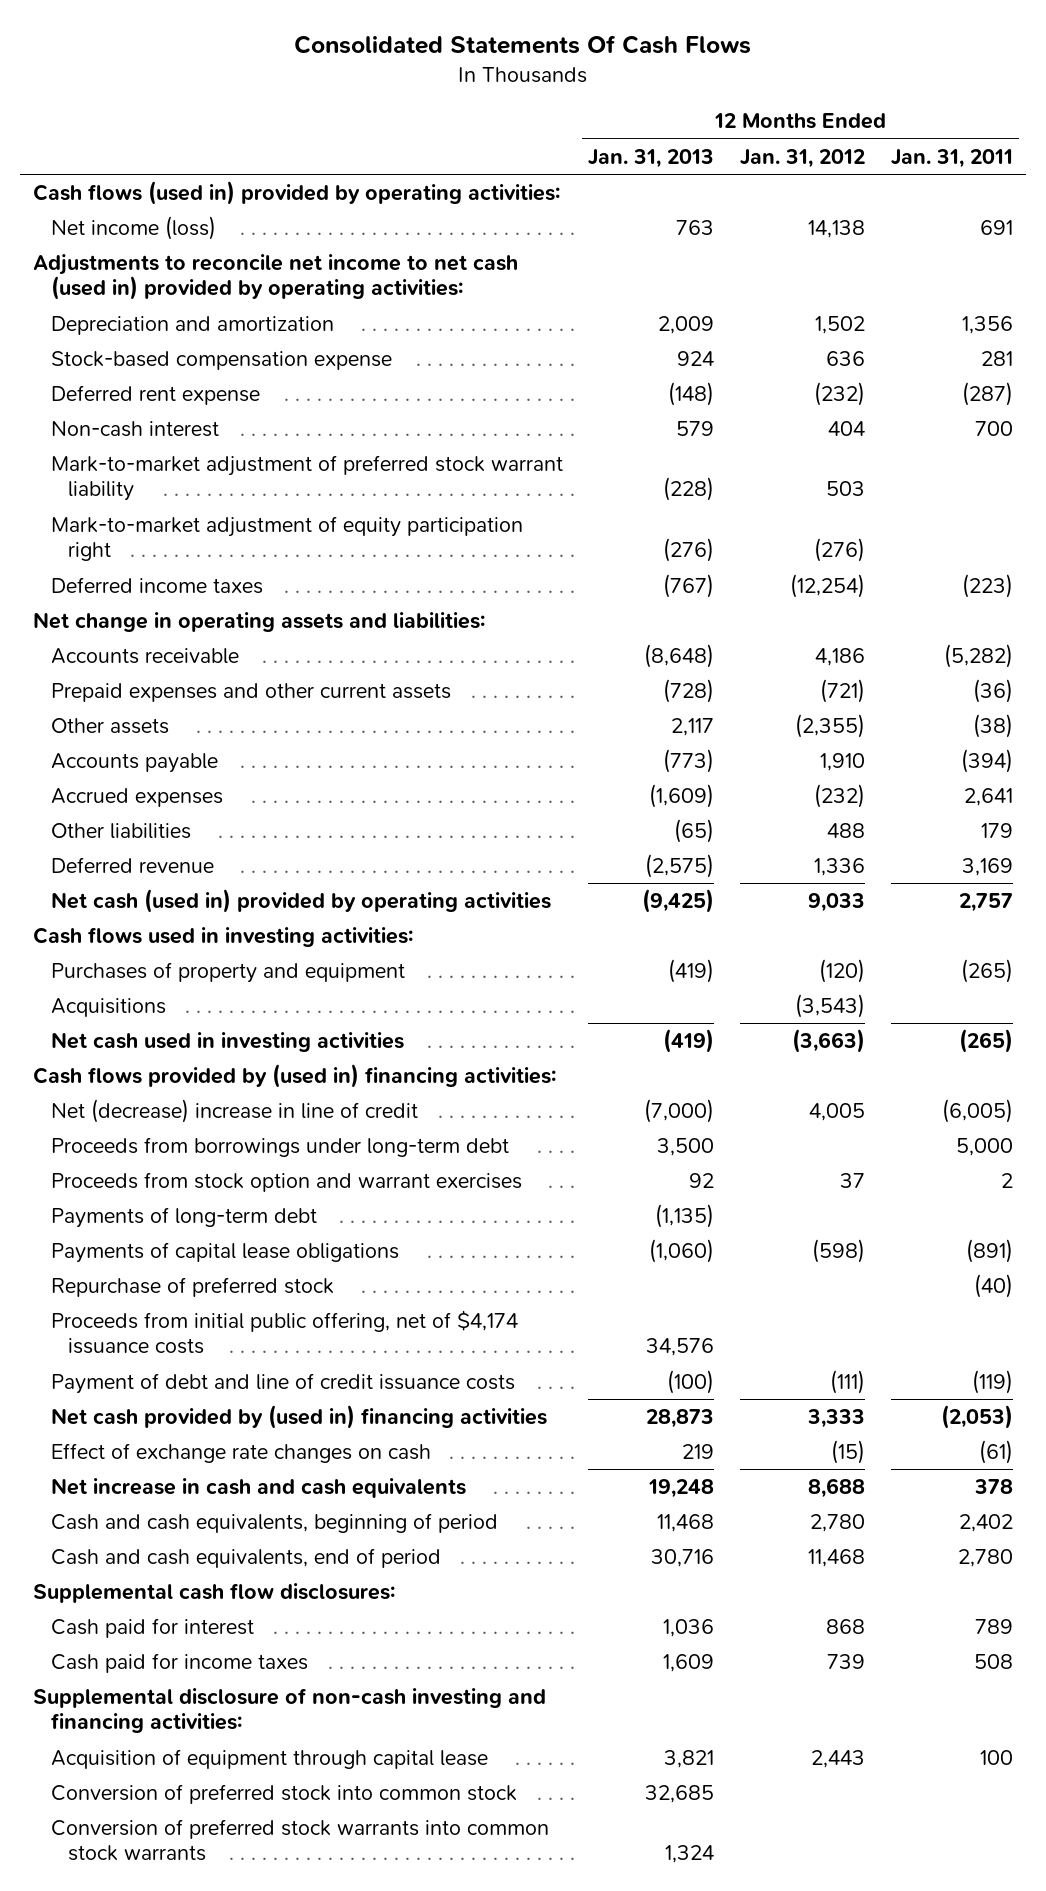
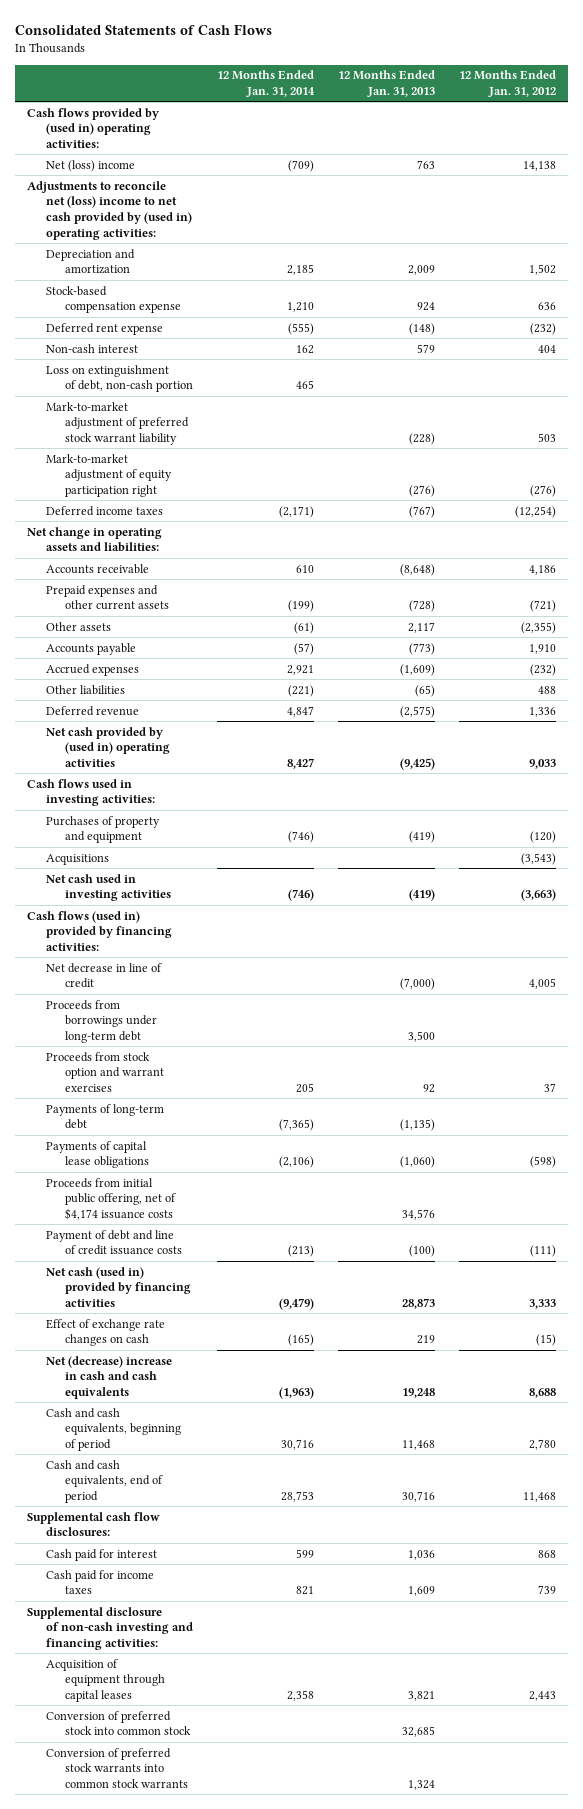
- Consolidated Statements Of Cash Flows
+ Consolidated Statements of Cash Flows
- | 12 Months Ended Jan. 31, 2013 | 12 Months Ended Jan. 31, 2012 | 12 Months Ended Jan. 31, 2011
+ | 12 Months Ended Jan. 31, 2014 | 12 Months Ended Jan. 31, 2013 | 12 Months Ended Jan. 31, 2012
- Cash flows (used in) provided by operating activities:
- Net income (loss) | 763 | 14,138 | 691
- Adjustments to reconcile net income to net cash (used in) provided by operating activities:
+ Cash flows provided by (used in) operating activities:
+ Net (loss) income | (709) | 763 | 14,138
+ Adjustments to reconcile net (loss) income to net cash provided by (used in) operating activities:
+ Loss on extinguishment of debt, non-cash portion | 465 | |
- Net cash (used in) provided by operating activities | (9,425) | 9,033 | 2,757
+ Net cash provided by (used in) operating activities | 8,427 | (9,425) | 9,033
- Cash flows provided by (used in) financing activities:
- Net (decrease) increase in line of credit | (7,000) | 4,005 | (6,005)
+ Cash flows (used in) provided by financing activities:
+ Net decrease in line of credit | | (7,000) | 4,005
- Repurchase of preferred stock | | | (40)
- Net cash provided by (used in) financing activities | 28,873 | 3,333 | (2,053)
+ Net cash (used in) provided by financing activities | (9,479) | 28,873 | 3,333
- Net increase in cash and cash equivalents | 19,248 | 8,688 | 378
+ Net (decrease) increase in cash and cash equivalents | (1,963) | 19,248 | 8,688
- Acquisition of equipment through capital lease | 3,821 | 2,443 | 100
+ Acquisition of equipment through capital leases | 2,358 | 3,821 | 2,443

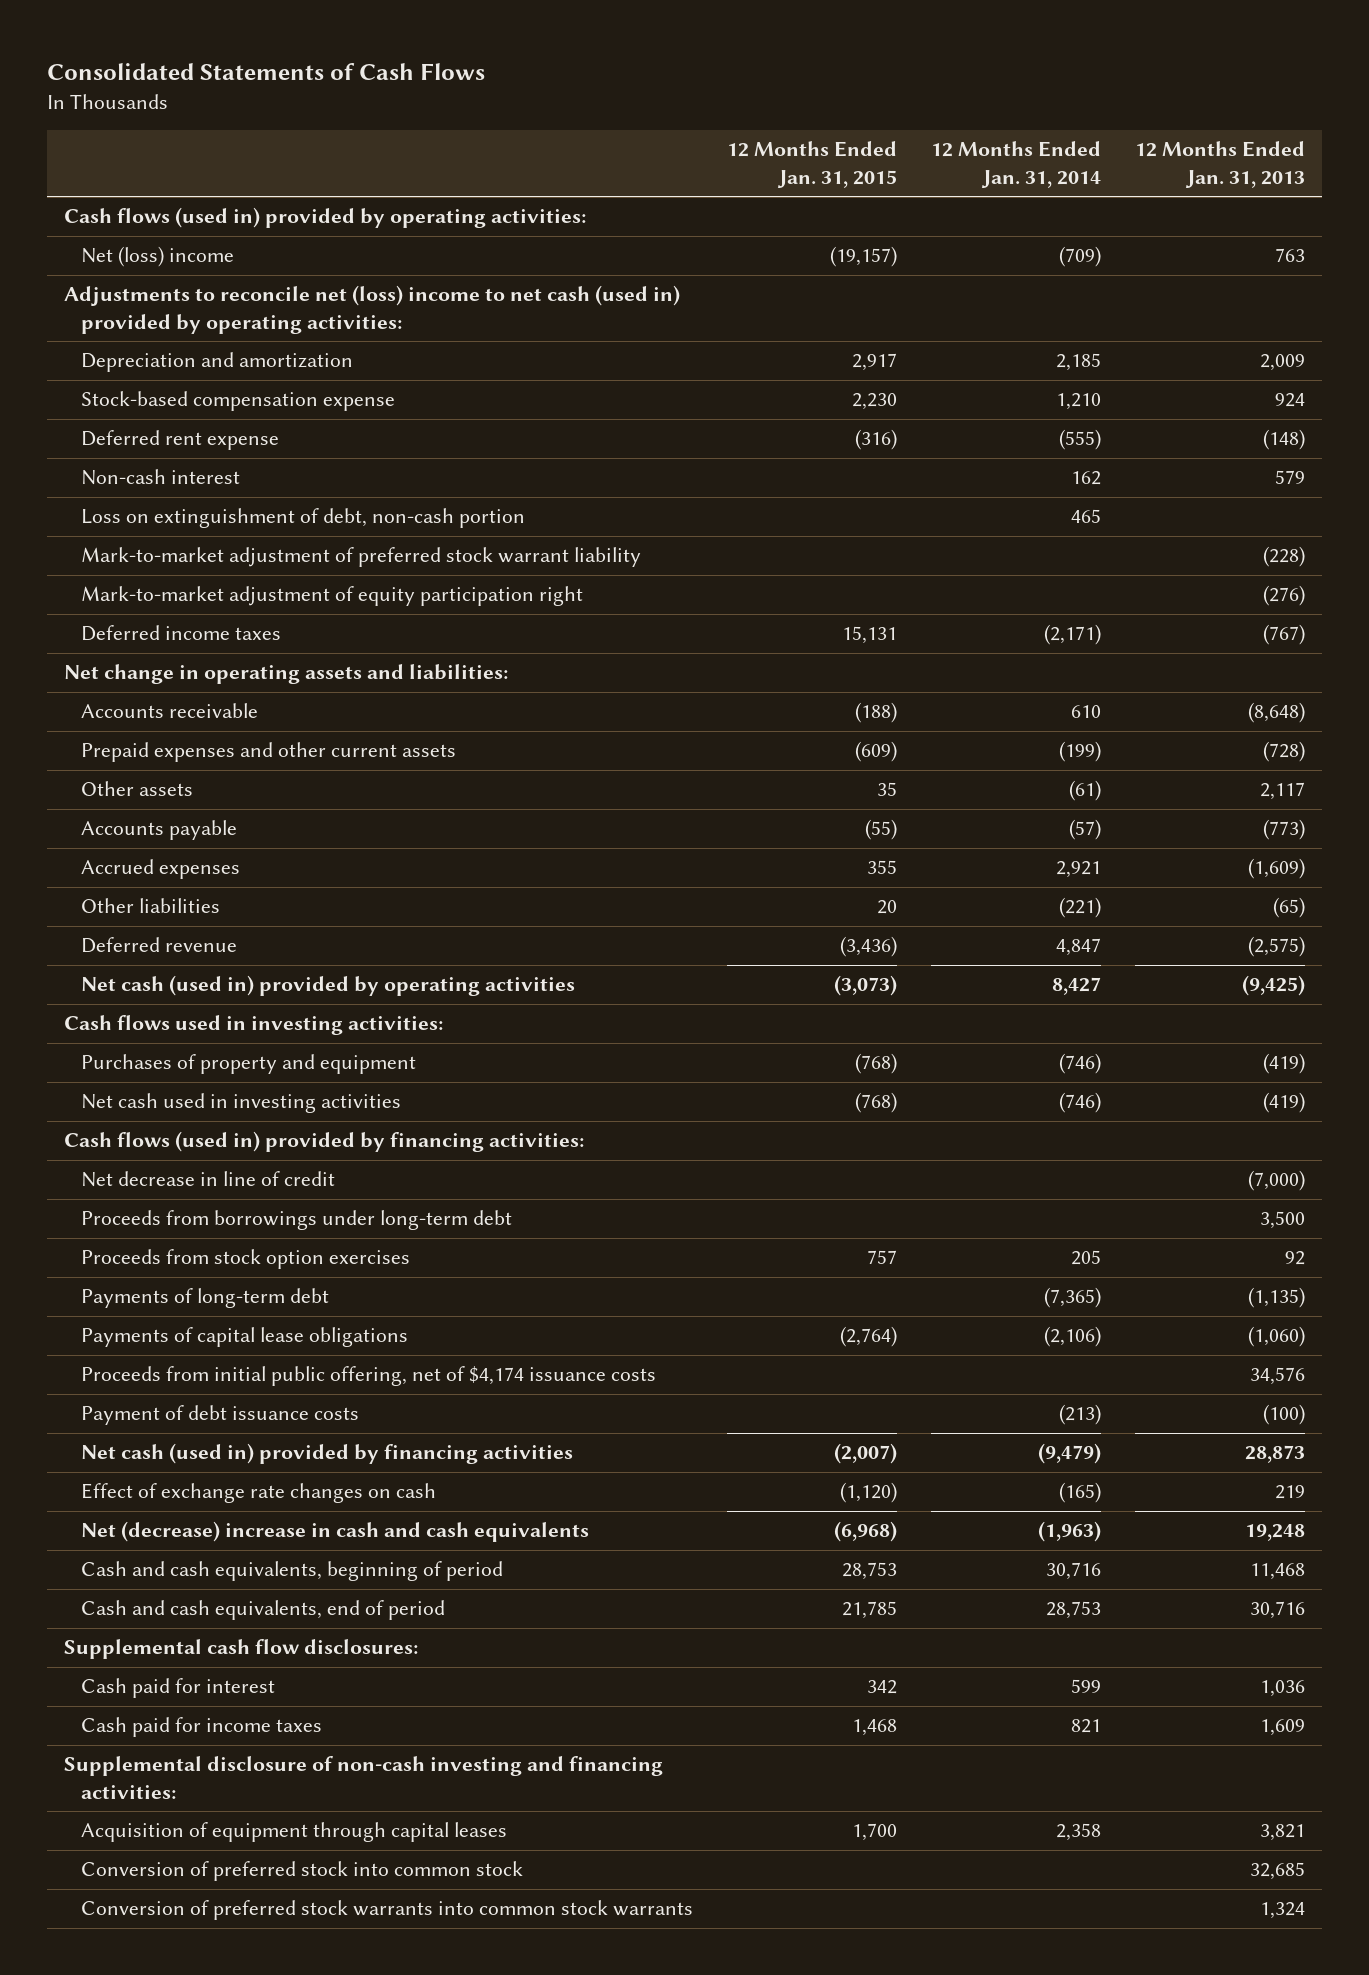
- | 12 Months Ended Jan. 31, 2014 | 12 Months Ended Jan. 31, 2013 | 12 Months Ended Jan. 31, 2012
+ | 12 Months Ended Jan. 31, 2015 | 12 Months Ended Jan. 31, 2014 | 12 Months Ended Jan. 31, 2013
- Cash flows provided by (used in) operating activities:
+ Cash flows (used in) provided by operating activities:
- Adjustments to reconcile net (loss) income to net cash provided by (used in) operating activities:
+ Adjustments to reconcile net (loss) income to net cash (used in) provided by operating activities:
- Net cash provided by (used in) operating activities | 8,427 | (9,425) | 9,033
+ Net cash (used in) provided by operating activities | (3,073) | 8,427 | (9,425)
- Acquisitions | | | (3,543)
- Proceeds from stock option and warrant exercises | 205 | 92 | 37
+ Proceeds from stock option exercises | 757 | 205 | 92
- Payment of debt and line of credit issuance costs | (213) | (100) | (111)
+ Payment of debt issuance costs | | (213) | (100)

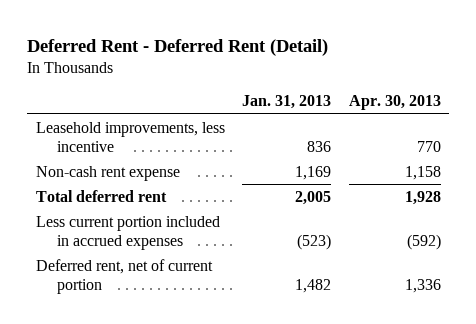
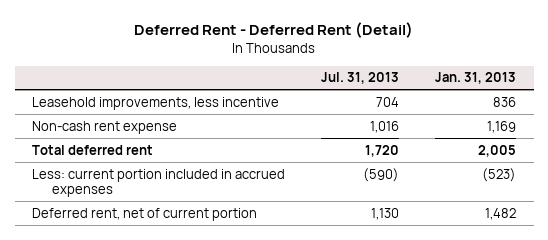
- | Jan. 31, 2013 | Apr. 30, 2013
+ | Jul. 31, 2013 | Jan. 31, 2013
- Less current portion included in accrued expenses | (523) | (592)
+ Less: current portion included in accrued expenses | (590) | (523)

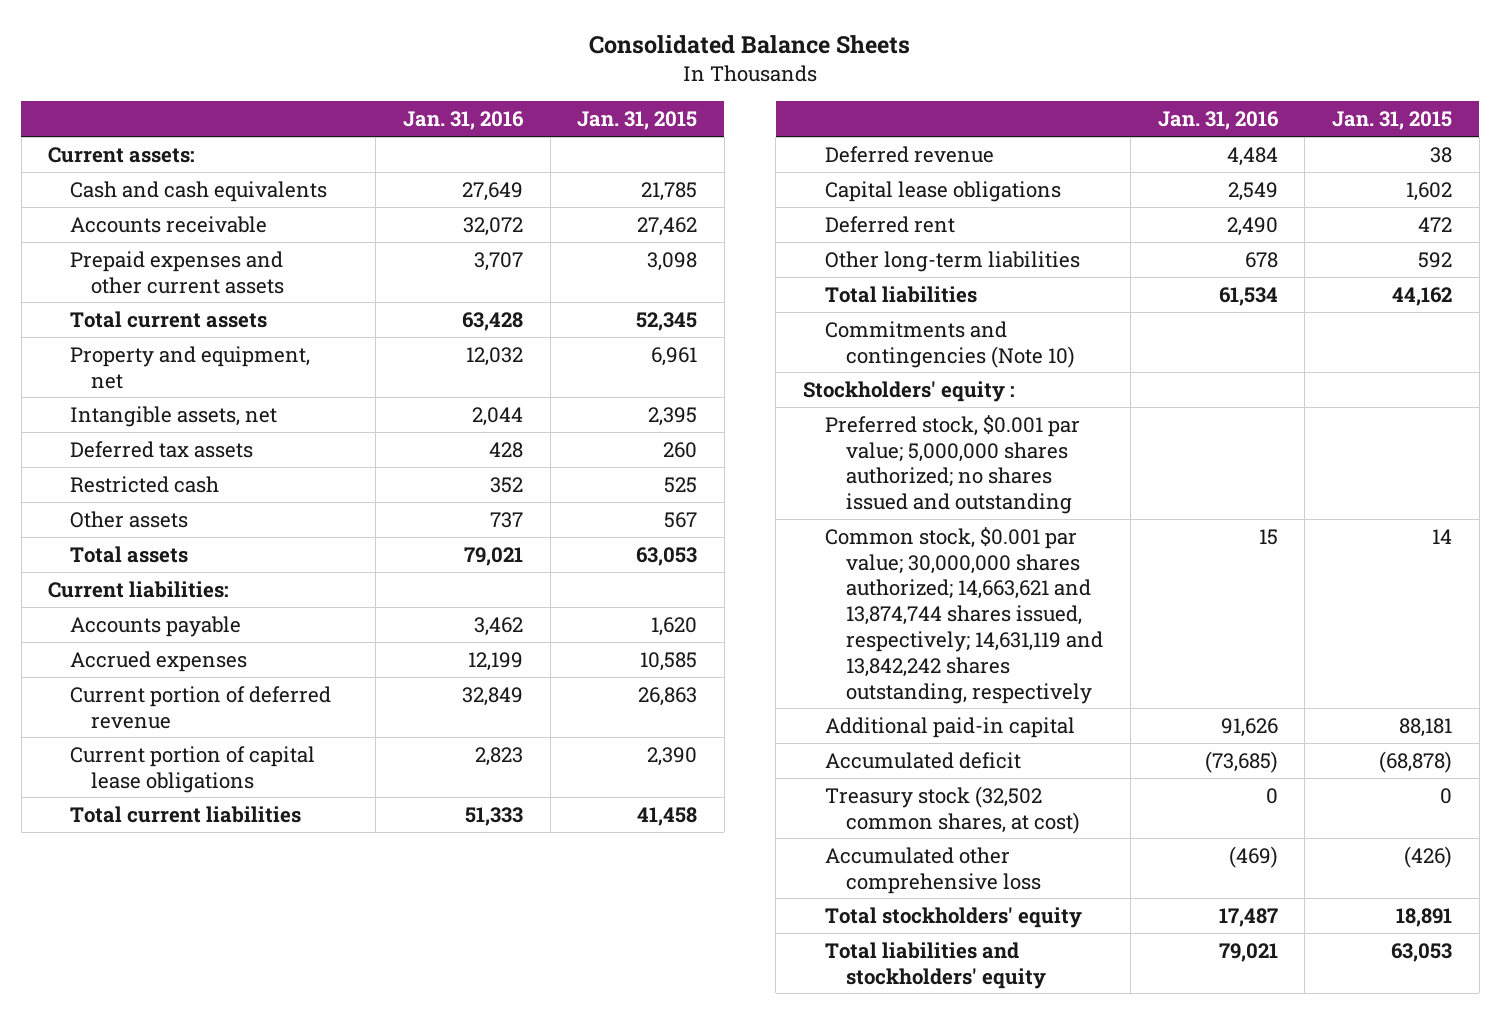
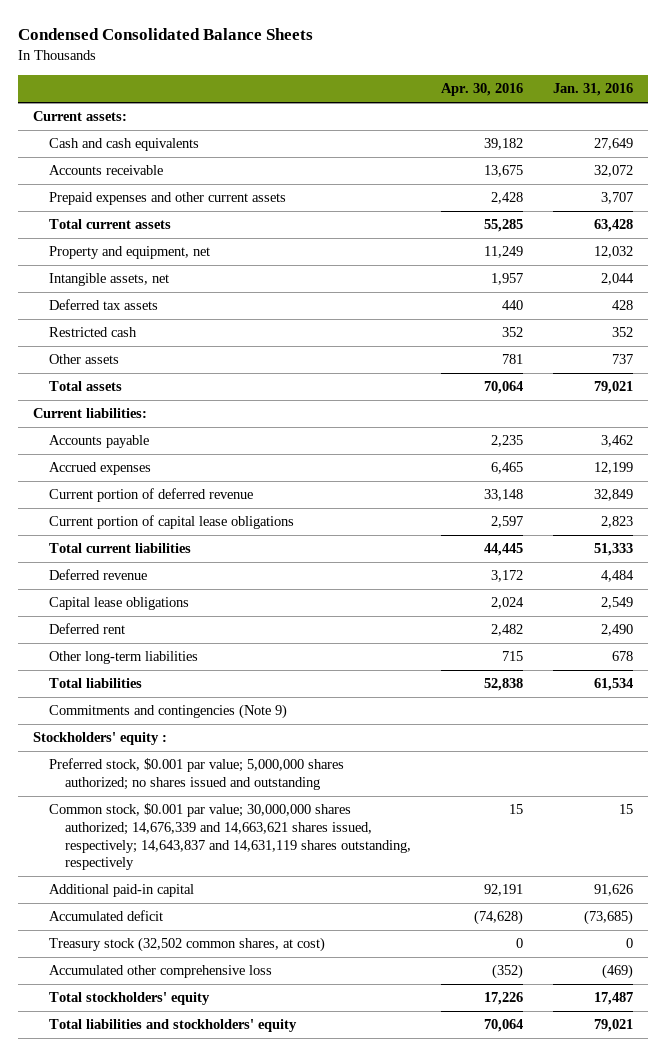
- Consolidated Balance Sheets
+ Condensed Consolidated Balance Sheets
- | Jan. 31, 2016 | Jan. 31, 2015
+ | Apr. 30, 2016 | Jan. 31, 2016
- Commitments and contingencies (Note 10)
+ Commitments and contingencies (Note 9)
- Common stock, $0.001 par value; 30,000,000 shares authorized; 14,663,621 and 13,874,744 shares issued, respectively; 14,631,119 and 13,842,242 shares outstanding, respectively | 15 | 14
+ Common stock, $0.001 par value; 30,000,000 shares authorized; 14,676,339 and 14,663,621 shares issued, respectively; 14,643,837 and 14,631,119 shares outstanding, respectively | 15 | 15

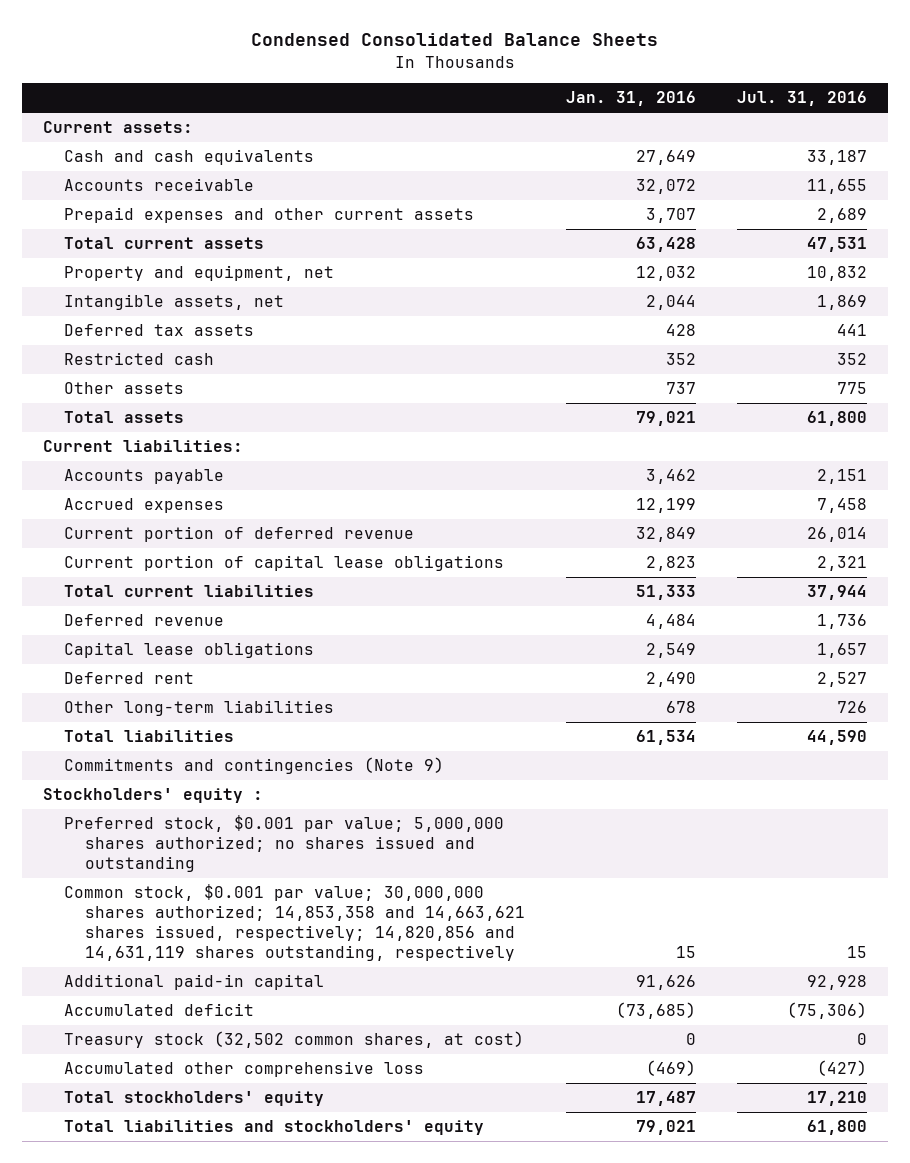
- | Apr. 30, 2016 | Jan. 31, 2016
+ | Jan. 31, 2016 | Jul. 31, 2016
- Common stock, $0.001 par value; 30,000,000 shares authorized; 14,676,339 and 14,663,621 shares issued, respectively; 14,643,837 and 14,631,119 shares outstanding, respectively | 15 | 15
+ Common stock, $0.001 par value; 30,000,000 shares authorized; 14,853,358 and 14,663,621 shares issued, respectively; 14,820,856 and 14,631,119 shares outstanding, respectively | 15 | 15

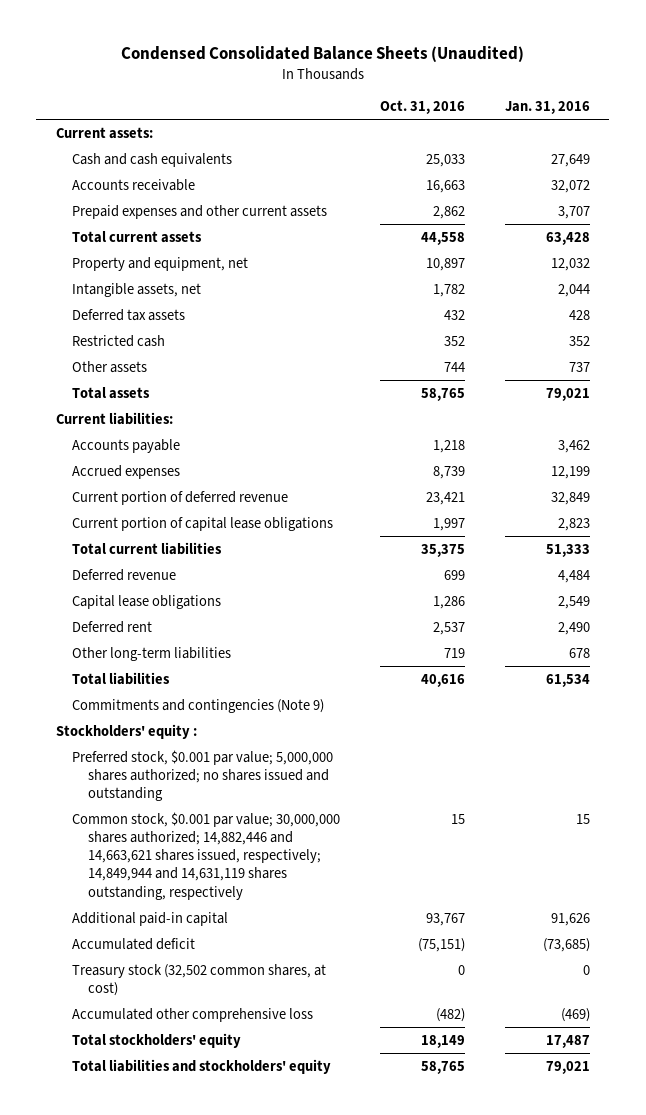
- Condensed Consolidated Balance Sheets
+ Condensed Consolidated Balance Sheets (Unaudited)
- | Jan. 31, 2016 | Jul. 31, 2016
+ | Oct. 31, 2016 | Jan. 31, 2016
- Common stock, $0.001 par value; 30,000,000 shares authorized; 14,853,358 and 14,663,621 shares issued, respectively; 14,820,856 and 14,631,119 shares outstanding, respectively | 15 | 15
+ Common stock, $0.001 par value; 30,000,000 shares authorized; 14,882,446 and 14,663,621 shares issued, respectively; 14,849,944 and 14,631,119 shares outstanding, respectively | 15 | 15

